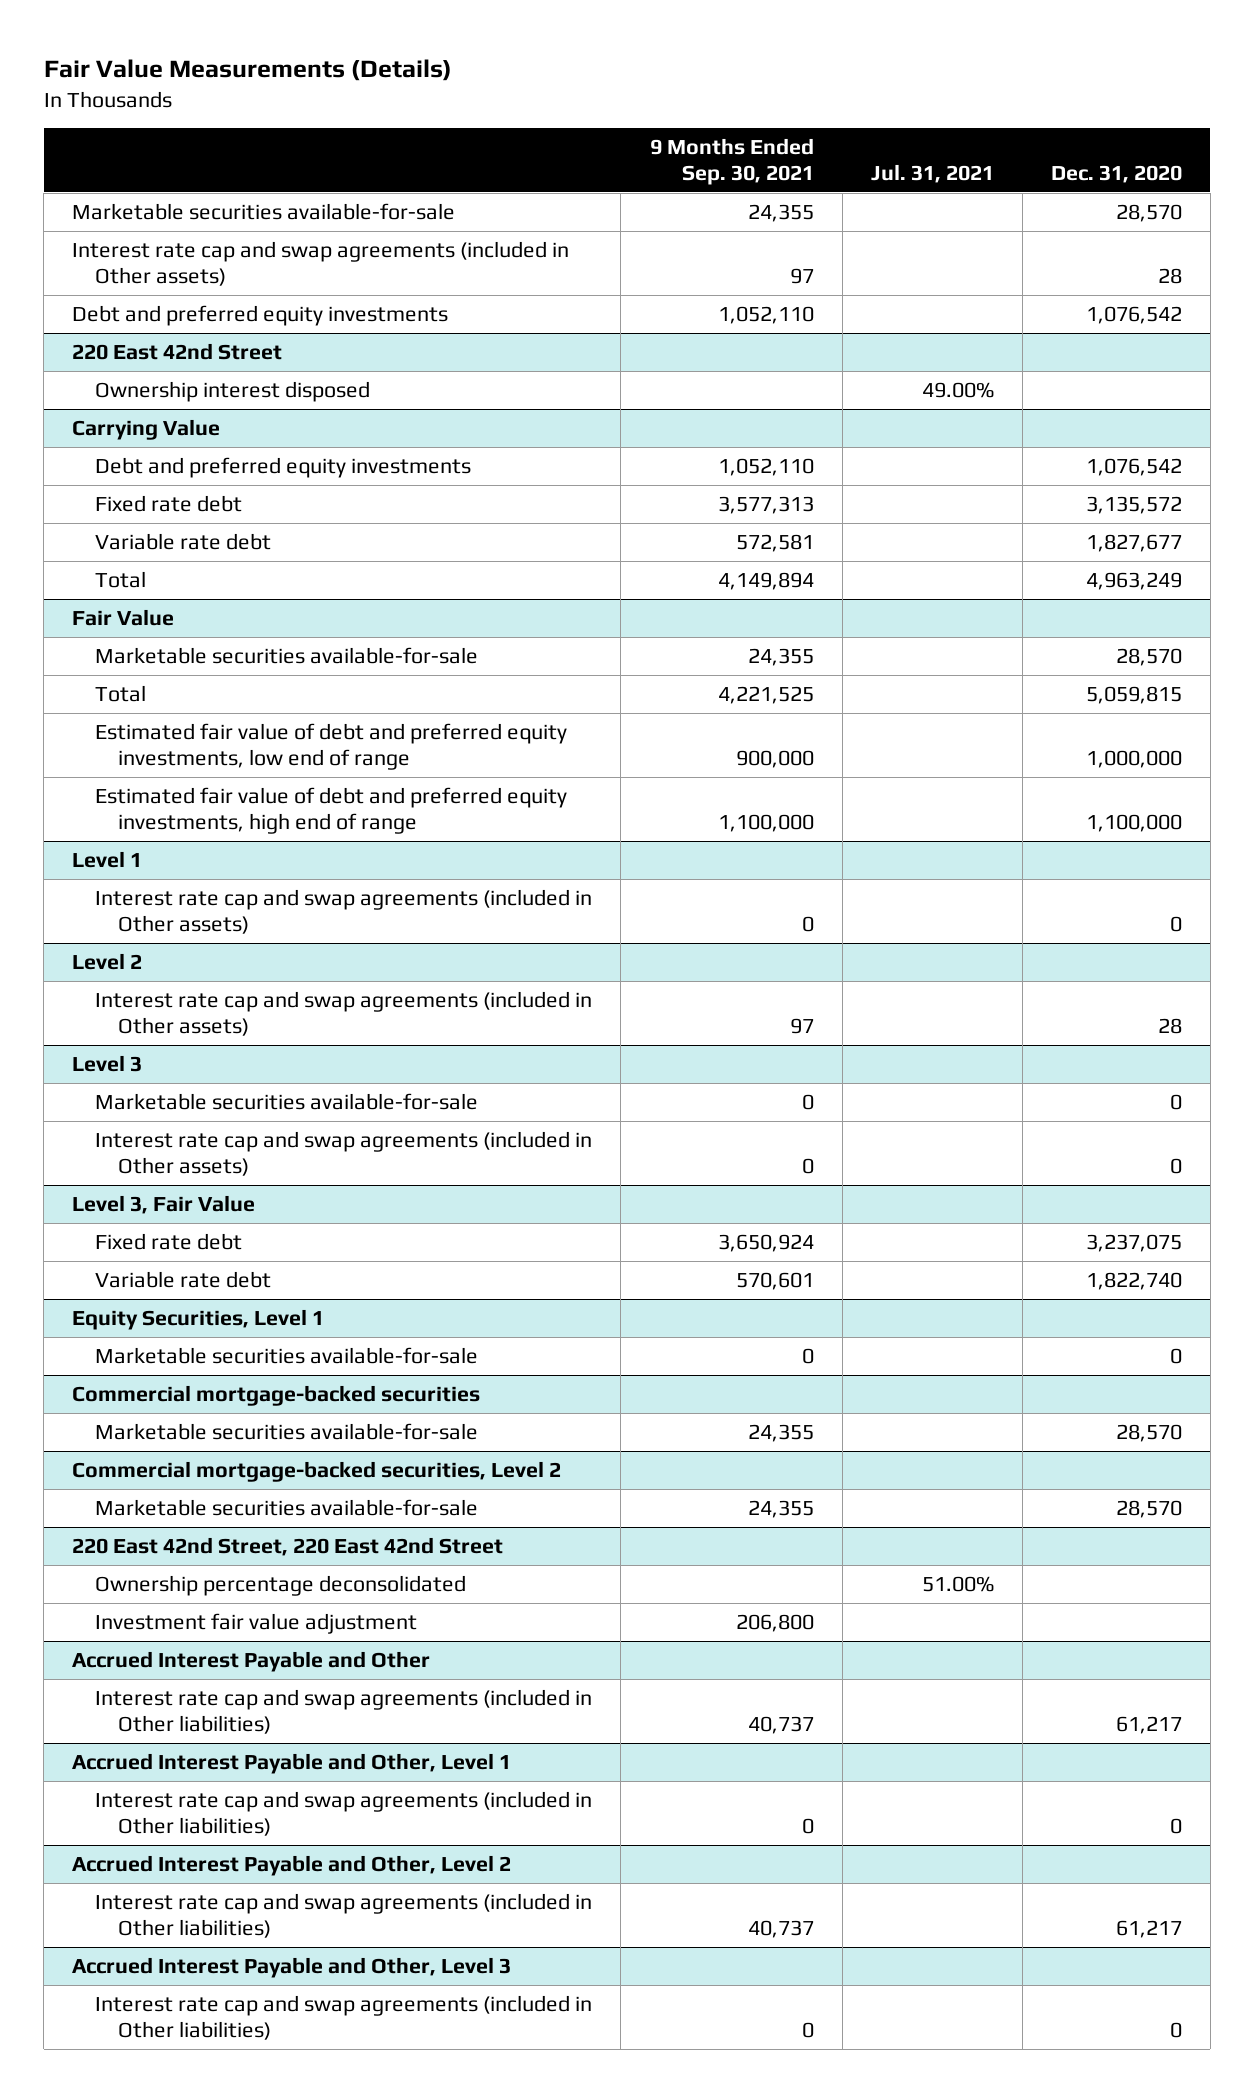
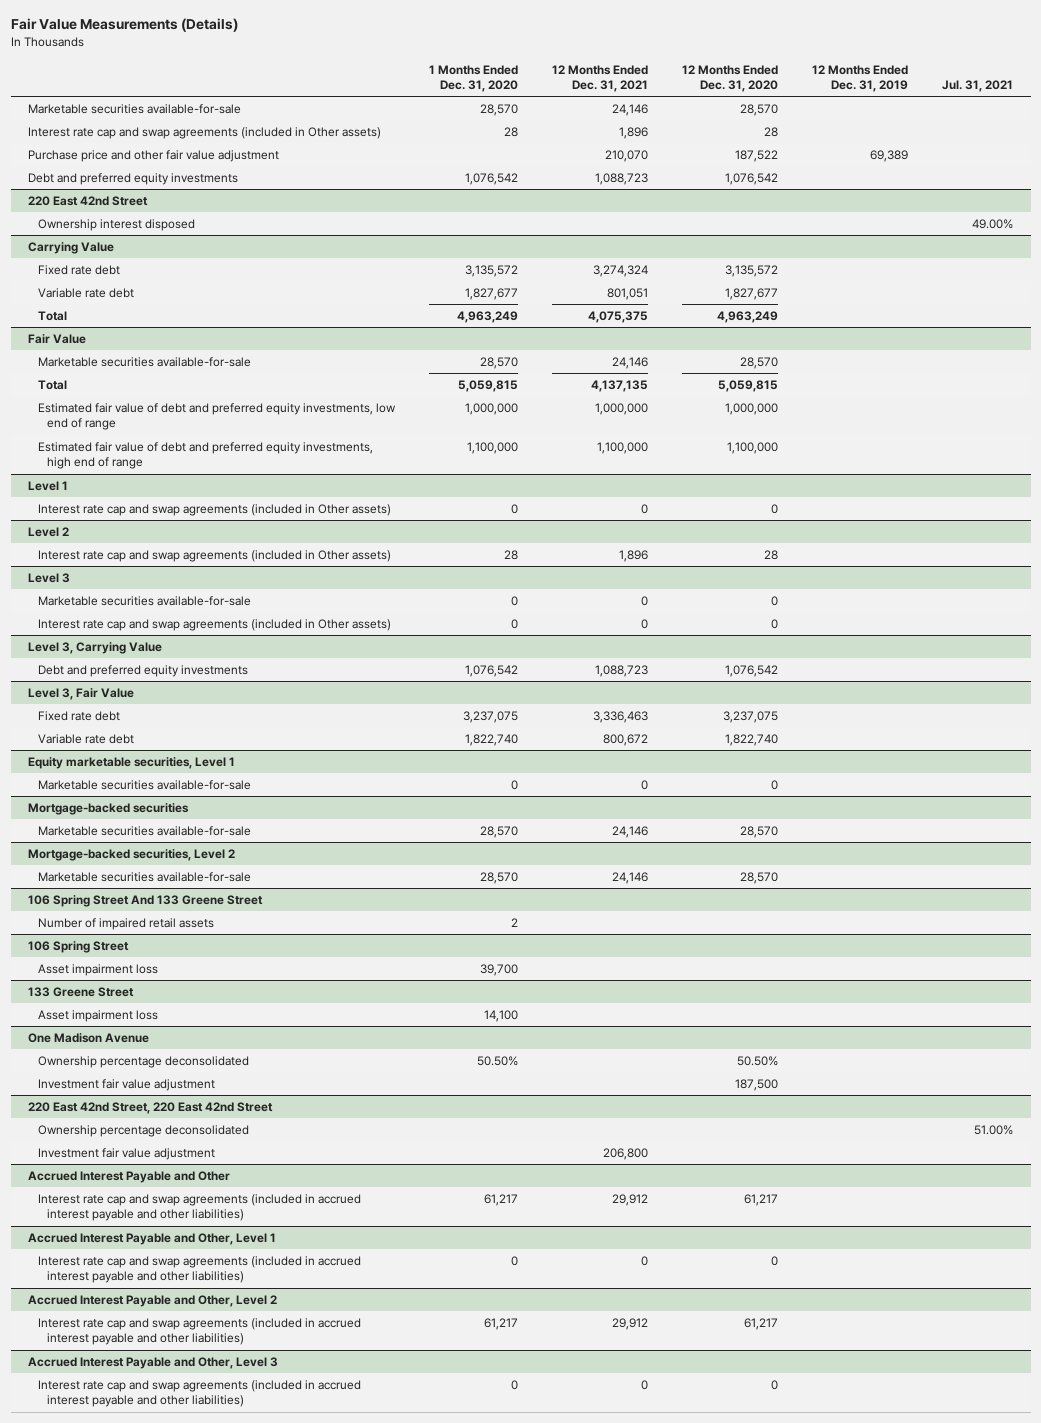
- | 9 Months Ended Sep. 30, 2021 | Jul. 31, 2021 | Dec. 31, 2020
+ | 1 Months Ended Dec. 31, 2020 | 12 Months Ended Dec. 31, 2021 | 12 Months Ended Dec. 31, 2020 | 12 Months Ended Dec. 31, 2019 | Jul. 31, 2021
+ Purchase price and other fair value adjustment | | 210,070 | 187,522 | 69,389 |
@ Carrying Value
- Debt and preferred equity investments | 1,052,110 | | 1,076,542
+ Level 3, Carrying Value
+ Debt and preferred equity investments | 1,076,542 | 1,088,723 | 1,076,542 | |
- Equity Securities, Level 1
+ Equity marketable securities, Level 1
- Commercial mortgage-backed securities
+ Mortgage-backed securities
- Commercial mortgage-backed securities, Level 2
+ Mortgage-backed securities, Level 2
+ 106 Spring Street And 133 Greene Street
+ Number of impaired retail assets | 2 | | | |
+ 106 Spring Street
+ Asset impairment loss | 39,700 | | | |
+ 133 Greene Street
+ Asset impairment loss | 14,100 | | | |
+ One Madison Avenue
+ Ownership percentage deconsolidated | 50.50% | | 50.50% | |
+ Investment fair value adjustment | | | 187,500 | |
@ Accrued Interest Payable and Other
- Interest rate cap and swap agreements (included in Other liabilities) | 40,737 | | 61,217
+ Interest rate cap and swap agreements (included in accrued interest payable and other liabilities) | 61,217 | 29,912 | 61,217 | |
@ Accrued Interest Payable and Other, Level 1
- Interest rate cap and swap agreements (included in Other liabilities) | 0 | | 0
+ Interest rate cap and swap agreements (included in accrued interest payable and other liabilities) | 0 | 0 | 0 | |
@ Accrued Interest Payable and Other, Level 2
- Interest rate cap and swap agreements (included in Other liabilities) | 40,737 | | 61,217
+ Interest rate cap and swap agreements (included in accrued interest payable and other liabilities) | 61,217 | 29,912 | 61,217 | |
@ Accrued Interest Payable and Other, Level 3
- Interest rate cap and swap agreements (included in Other liabilities) | 0 | | 0
+ Interest rate cap and swap agreements (included in accrued interest payable and other liabilities) | 0 | 0 | 0 | |

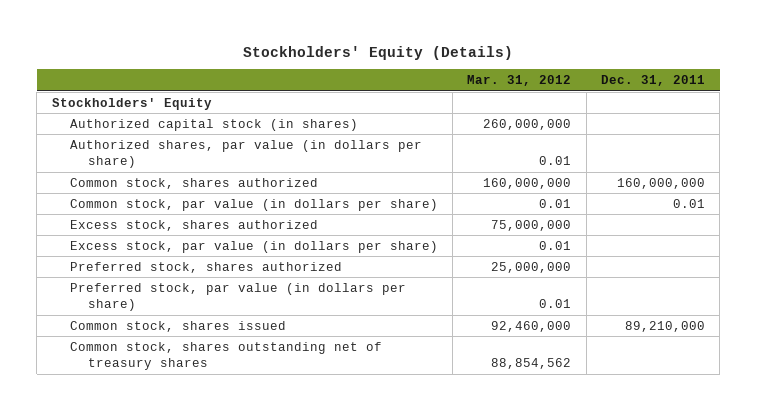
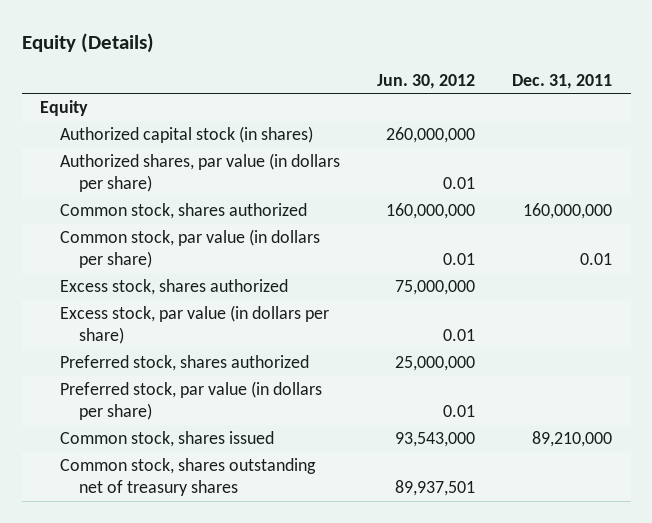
- Stockholders' Equity (Details)
+ Equity (Details)
- | Mar. 31, 2012 | Dec. 31, 2011
+ | Jun. 30, 2012 | Dec. 31, 2011
- Stockholders' Equity
+ Equity

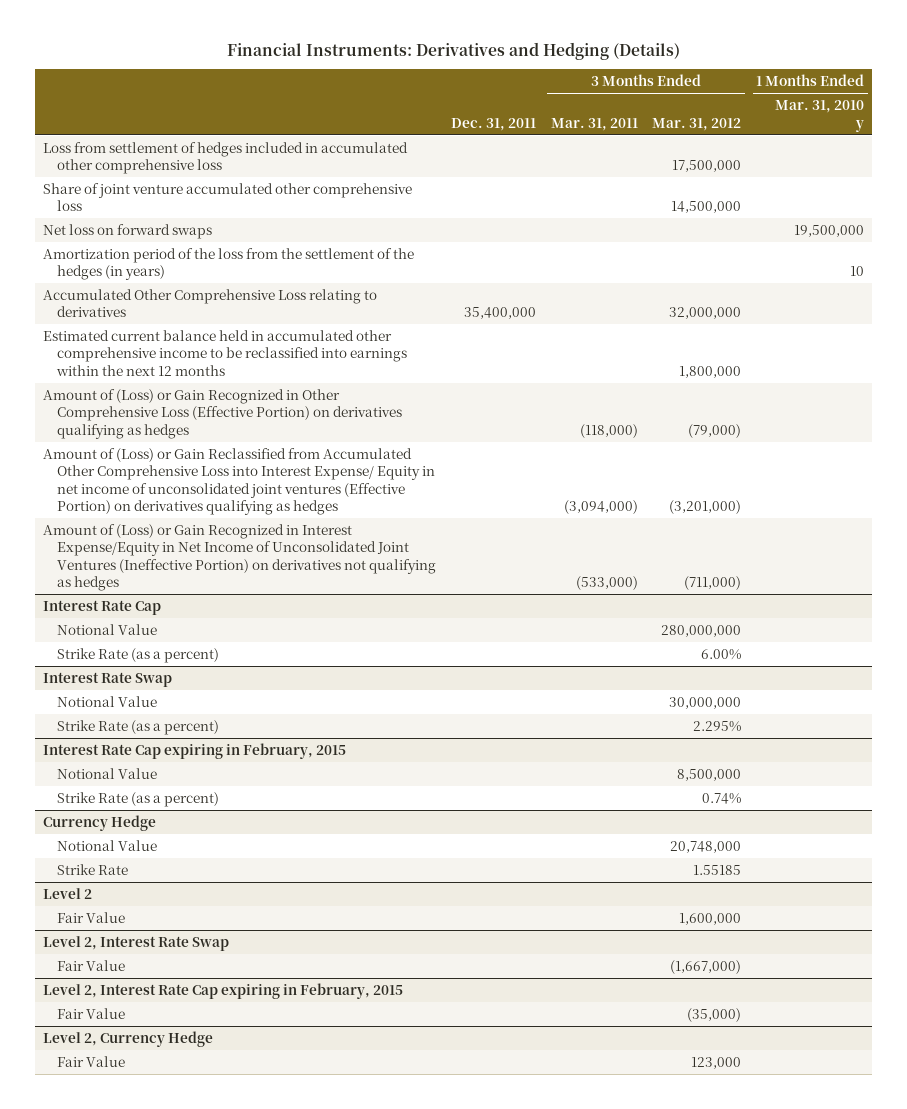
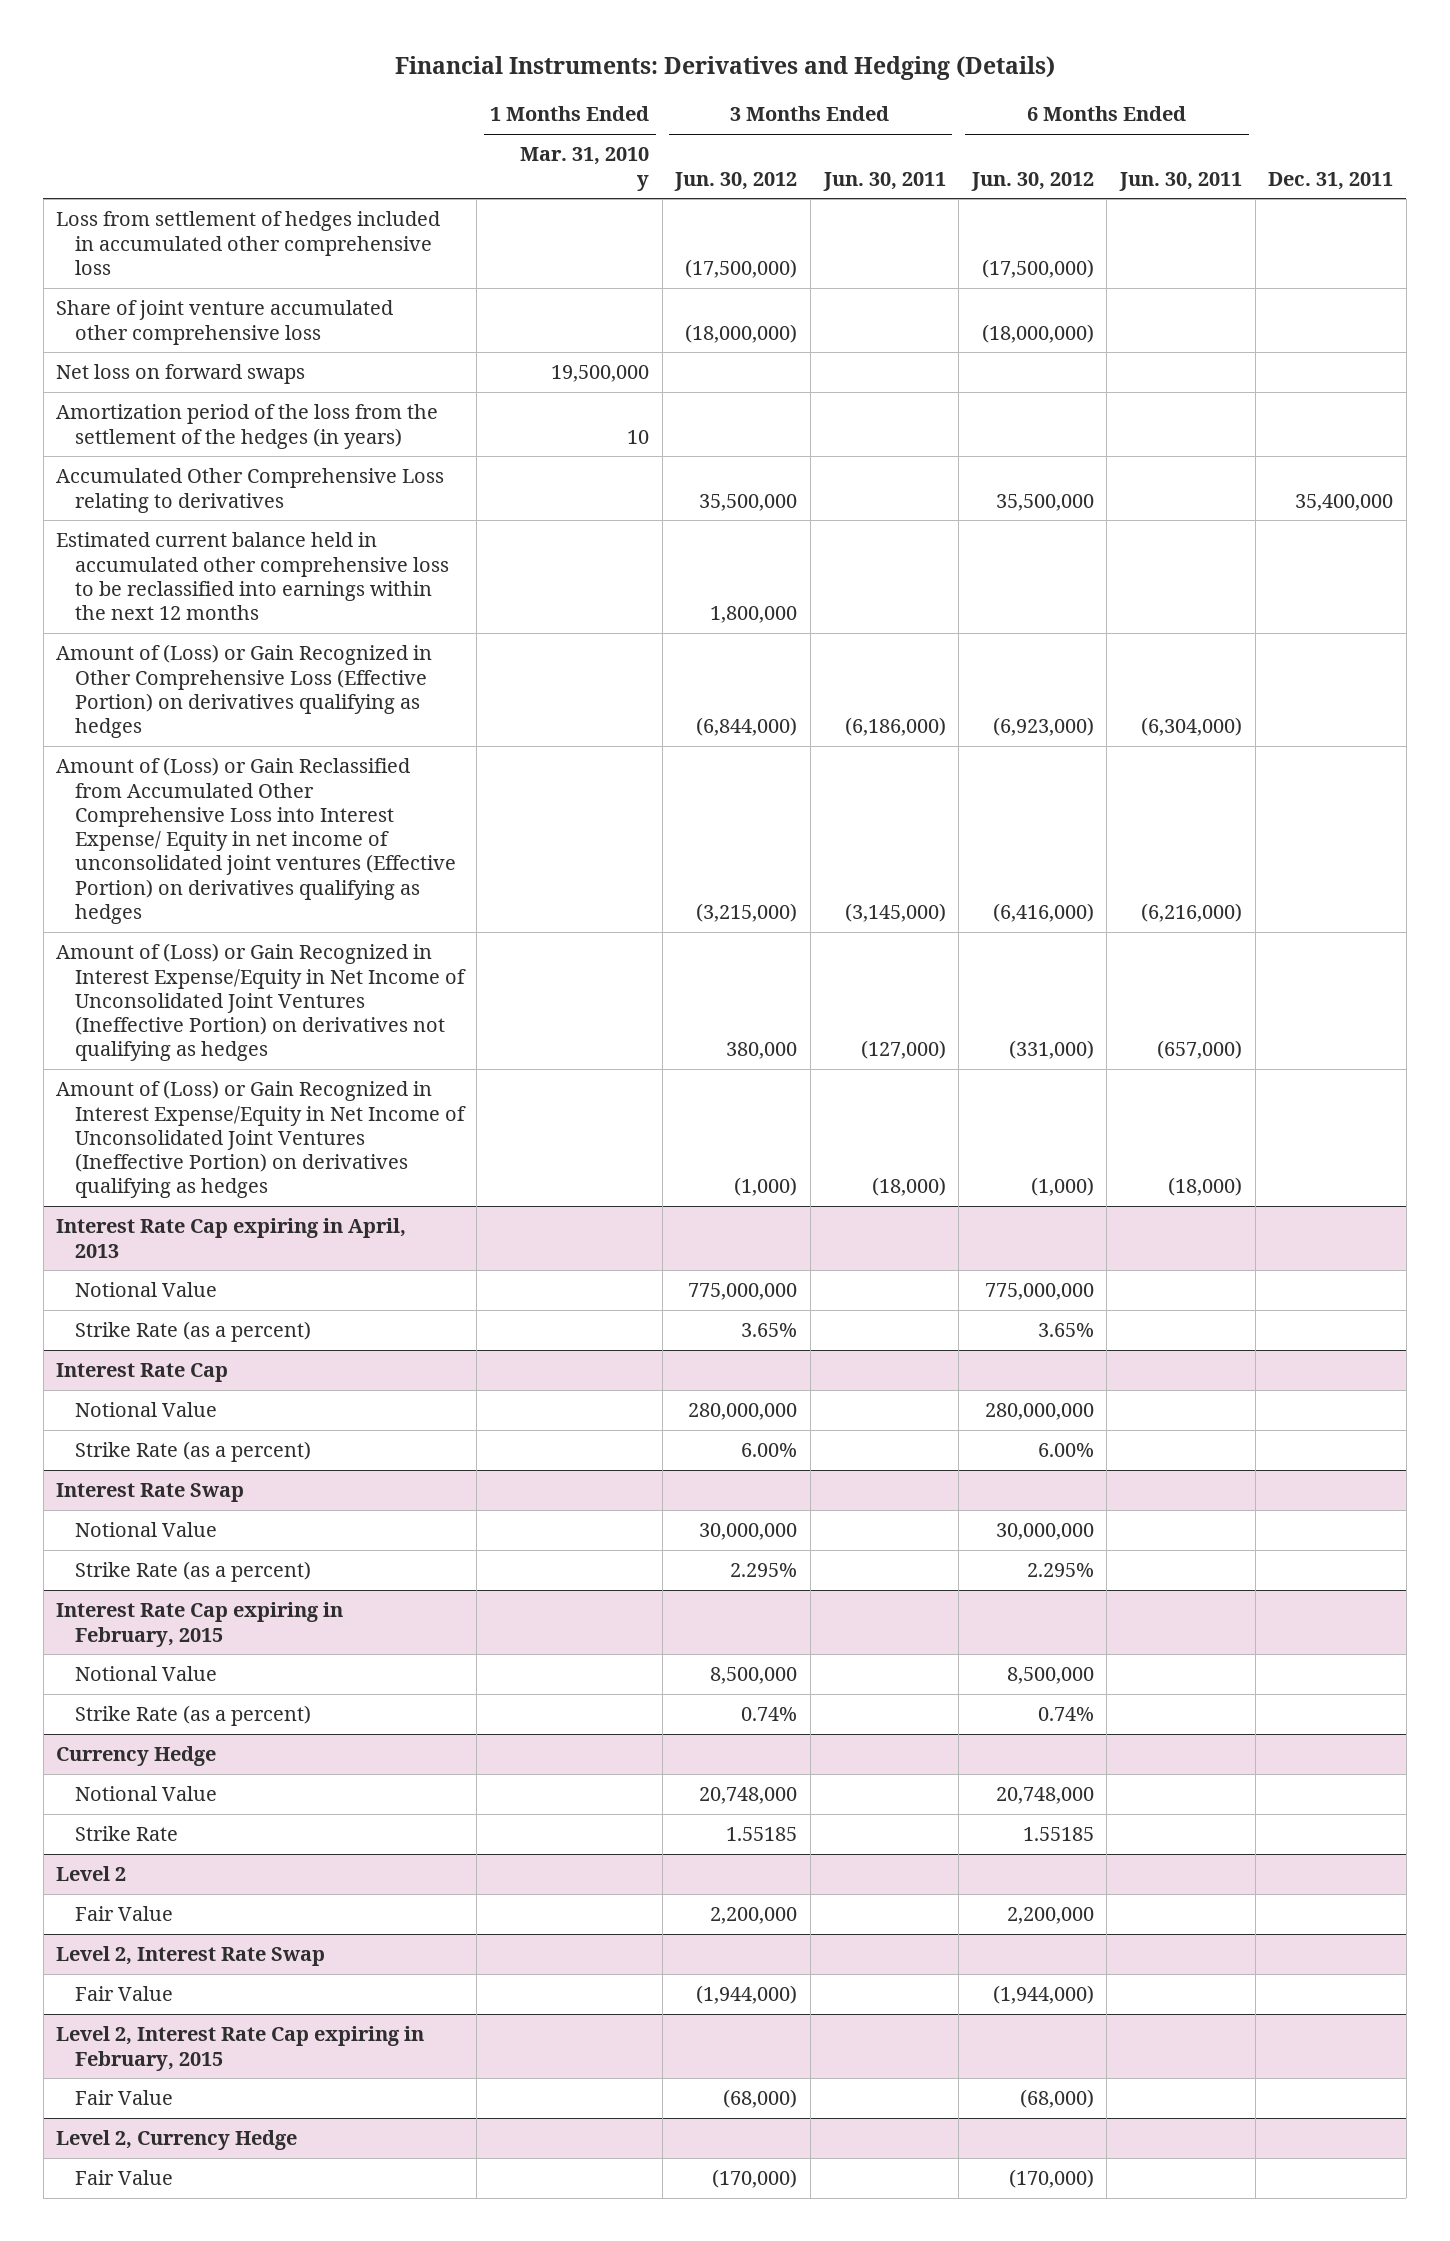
- | Dec. 31, 2011 | 3 Months Ended Mar. 31, 2011 | 3 Months Ended Mar. 31, 2012 | 1 Months Ended Mar. 31, 2010 y
+ | 1 Months Ended Mar. 31, 2010 y | 3 Months Ended Jun. 30, 2012 | 3 Months Ended Jun. 30, 2011 | 6 Months Ended Jun. 30, 2012 | 6 Months Ended Jun. 30, 2011 | Dec. 31, 2011
- Estimated current balance held in accumulated other comprehensive income to be reclassified into earnings within the next 12 months | | | 1,800,000 |
+ Estimated current balance held in accumulated other comprehensive loss to be reclassified into earnings within the next 12 months | | 1,800,000 | | | |
+ Amount of (Loss) or Gain Recognized in Interest Expense/Equity in Net Income of Unconsolidated Joint Ventures (Ineffective Portion) on derivatives qualifying as hedges | | (1,000) | (18,000) | (1,000) | (18,000) |
+ Interest Rate Cap expiring in April, 2013
+ Notional Value | | 775,000,000 | | 775,000,000 | |
+ Strike Rate (as a percent) | | 3.65% | | 3.65% | |

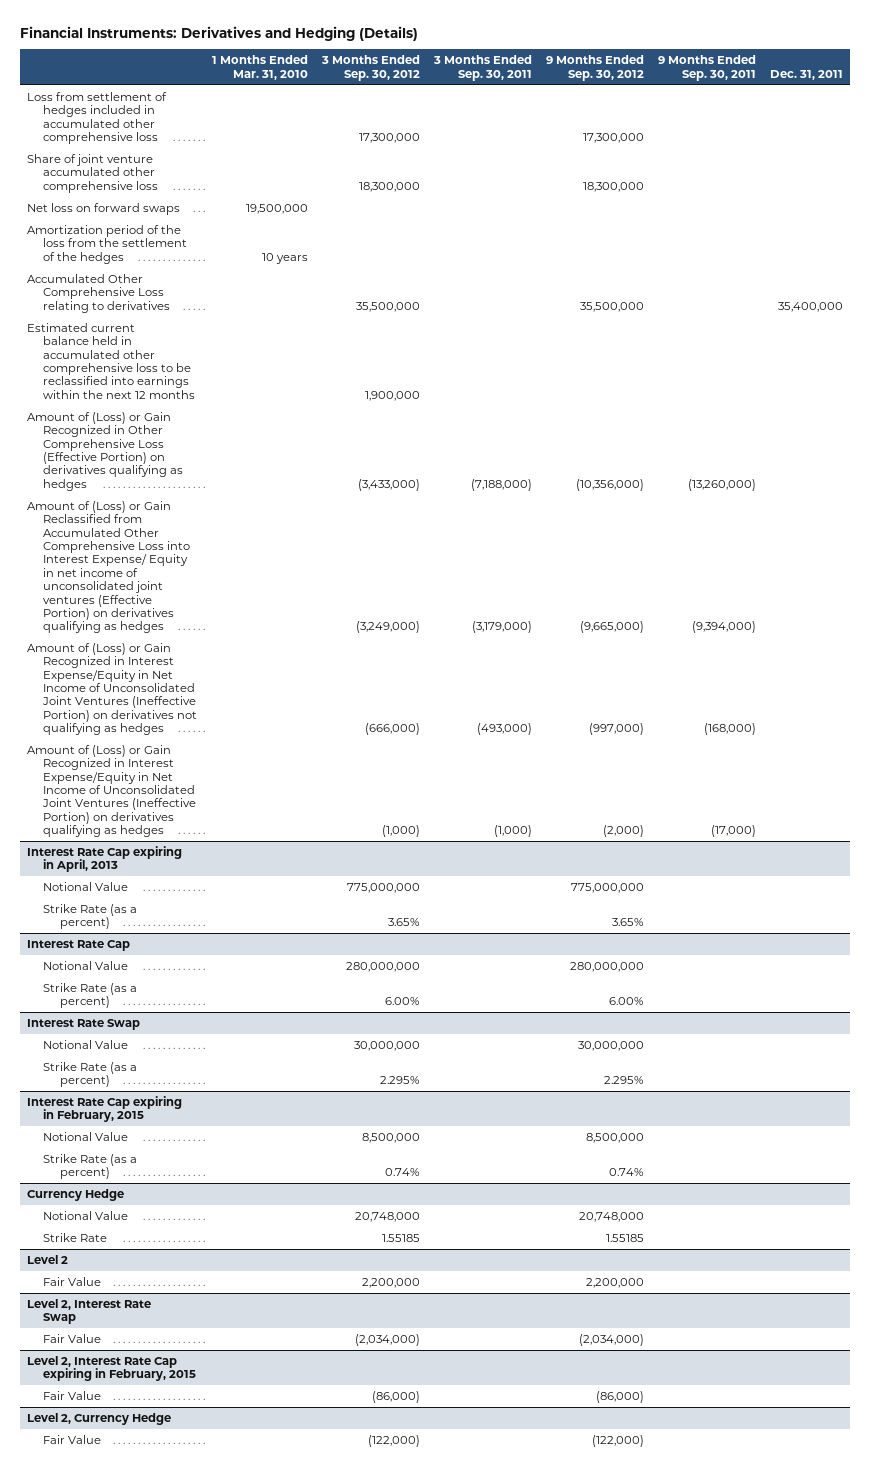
- | 1 Months Ended Mar. 31, 2010 y | 3 Months Ended Jun. 30, 2012 | 3 Months Ended Jun. 30, 2011 | 6 Months Ended Jun. 30, 2012 | 6 Months Ended Jun. 30, 2011 | Dec. 31, 2011
+ | 1 Months Ended Mar. 31, 2010 | 3 Months Ended Sep. 30, 2012 | 3 Months Ended Sep. 30, 2011 | 9 Months Ended Sep. 30, 2012 | 9 Months Ended Sep. 30, 2011 | Dec. 31, 2011
- Amortization period of the loss from the settlement of the hedges (in years) | 10 | | | | |
+ Amortization period of the loss from the settlement of the hedges | 10 years | | | | |

